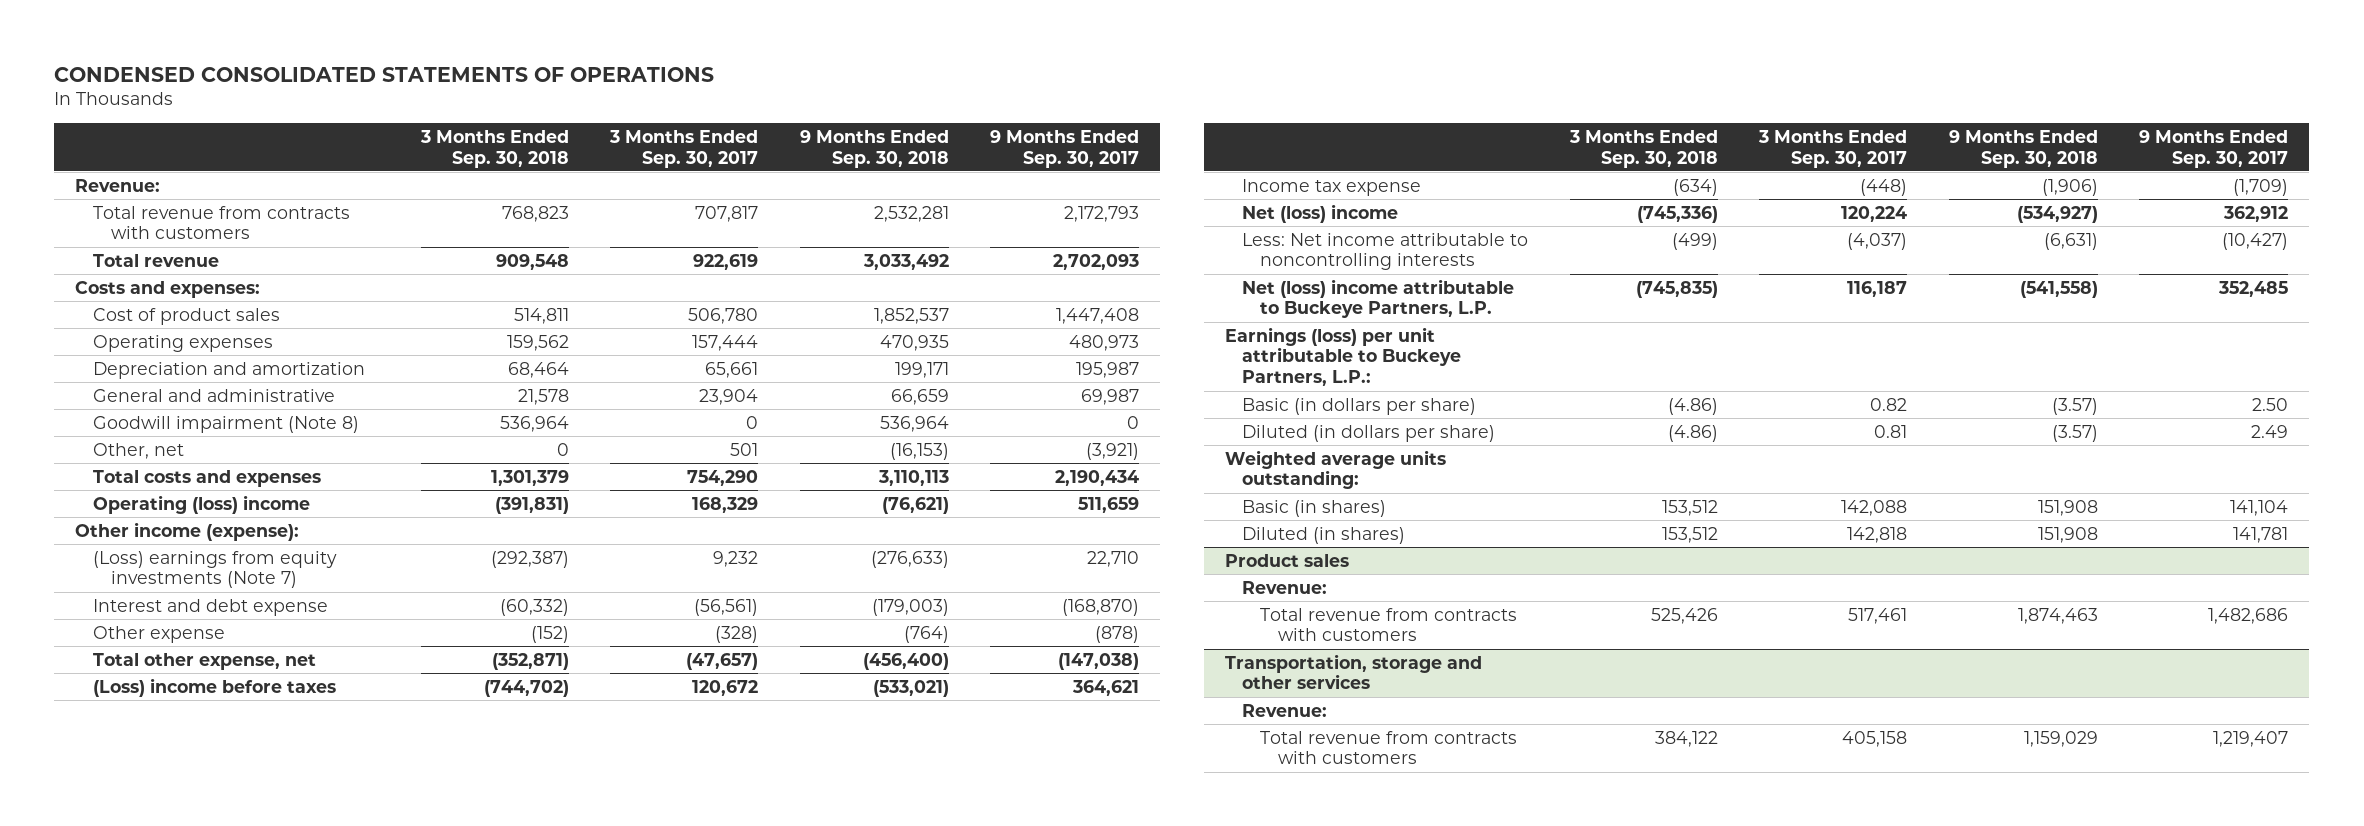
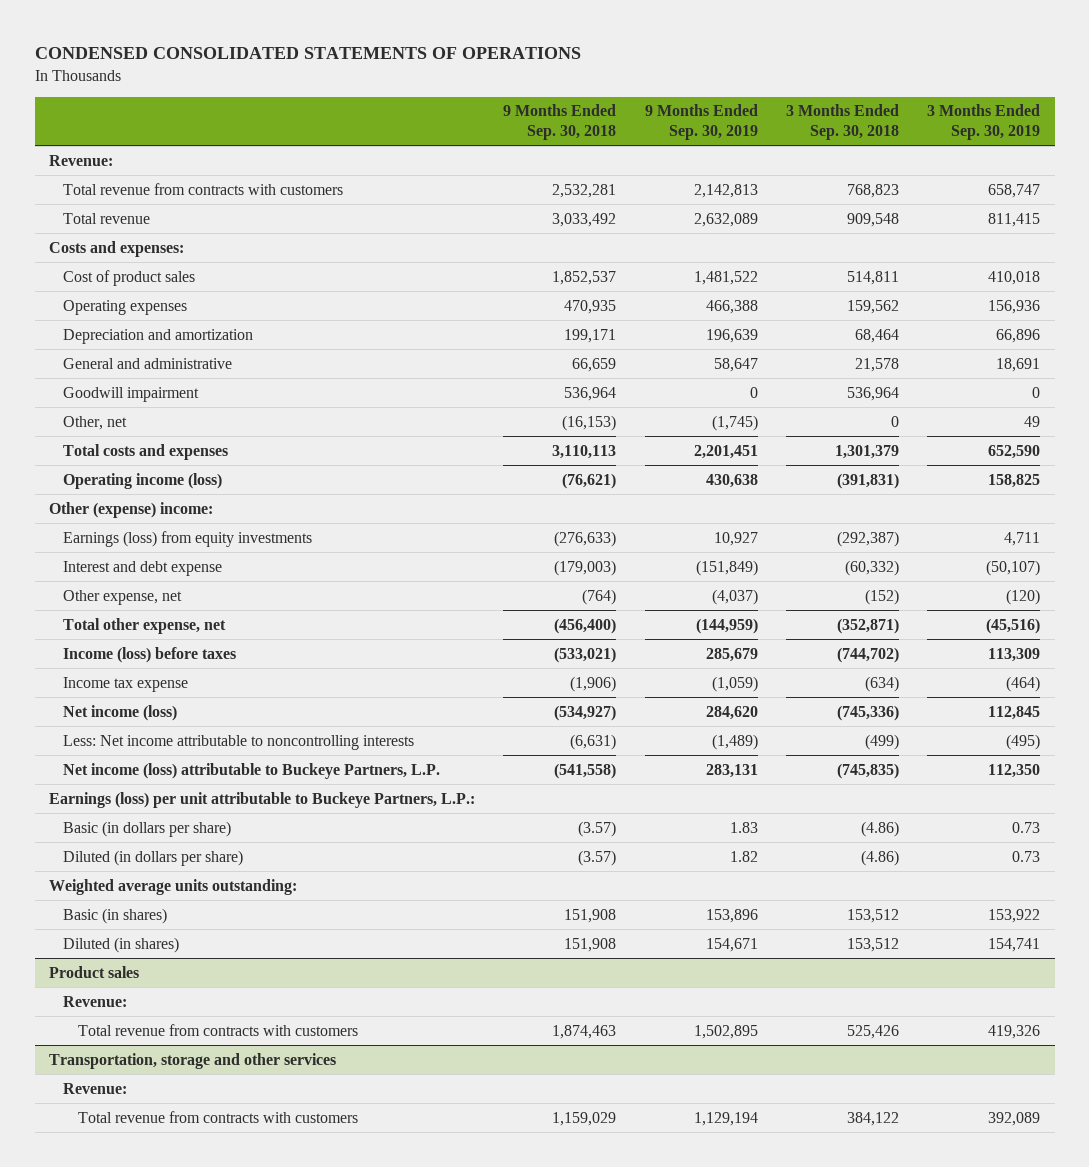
- | 3 Months Ended Sep. 30, 2018 | 3 Months Ended Sep. 30, 2017 | 9 Months Ended Sep. 30, 2018 | 9 Months Ended Sep. 30, 2017
+ | 9 Months Ended Sep. 30, 2018 | 9 Months Ended Sep. 30, 2019 | 3 Months Ended Sep. 30, 2018 | 3 Months Ended Sep. 30, 2019
- Goodwill impairment (Note 8) | 536,964 | 0 | 536,964 | 0
+ Goodwill impairment | 536,964 | 0 | 536,964 | 0
- Operating (loss) income | (391,831) | 168,329 | (76,621) | 511,659
- Other income (expense):
- (Loss) earnings from equity investments (Note 7) | (292,387) | 9,232 | (276,633) | 22,710
+ Operating income (loss) | (76,621) | 430,638 | (391,831) | 158,825
+ Other (expense) income:
+ Earnings (loss) from equity investments | (276,633) | 10,927 | (292,387) | 4,711
- Other expense | (152) | (328) | (764) | (878)
+ Other expense, net | (764) | (4,037) | (152) | (120)
- (Loss) income before taxes | (744,702) | 120,672 | (533,021) | 364,621
+ Income (loss) before taxes | (533,021) | 285,679 | (744,702) | 113,309
- Net (loss) income | (745,336) | 120,224 | (534,927) | 362,912
+ Net income (loss) | (534,927) | 284,620 | (745,336) | 112,845
- Net (loss) income attributable to Buckeye Partners, L.P. | (745,835) | 116,187 | (541,558) | 352,485
+ Net income (loss) attributable to Buckeye Partners, L.P. | (541,558) | 283,131 | (745,835) | 112,350

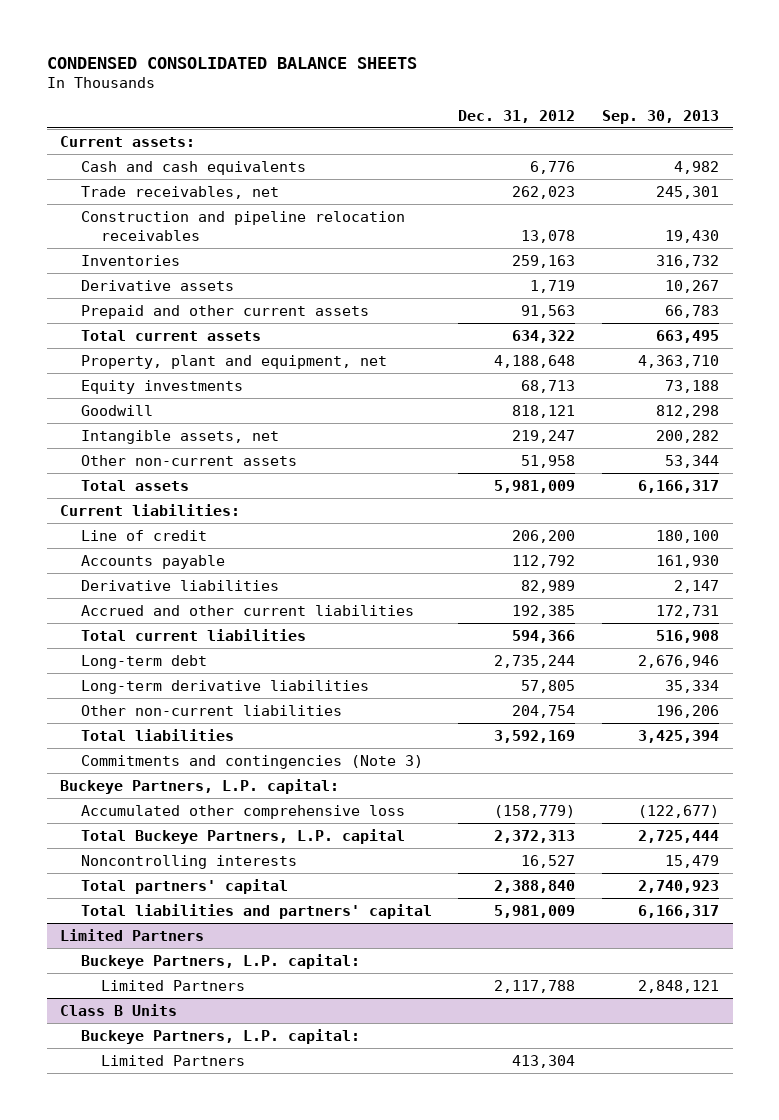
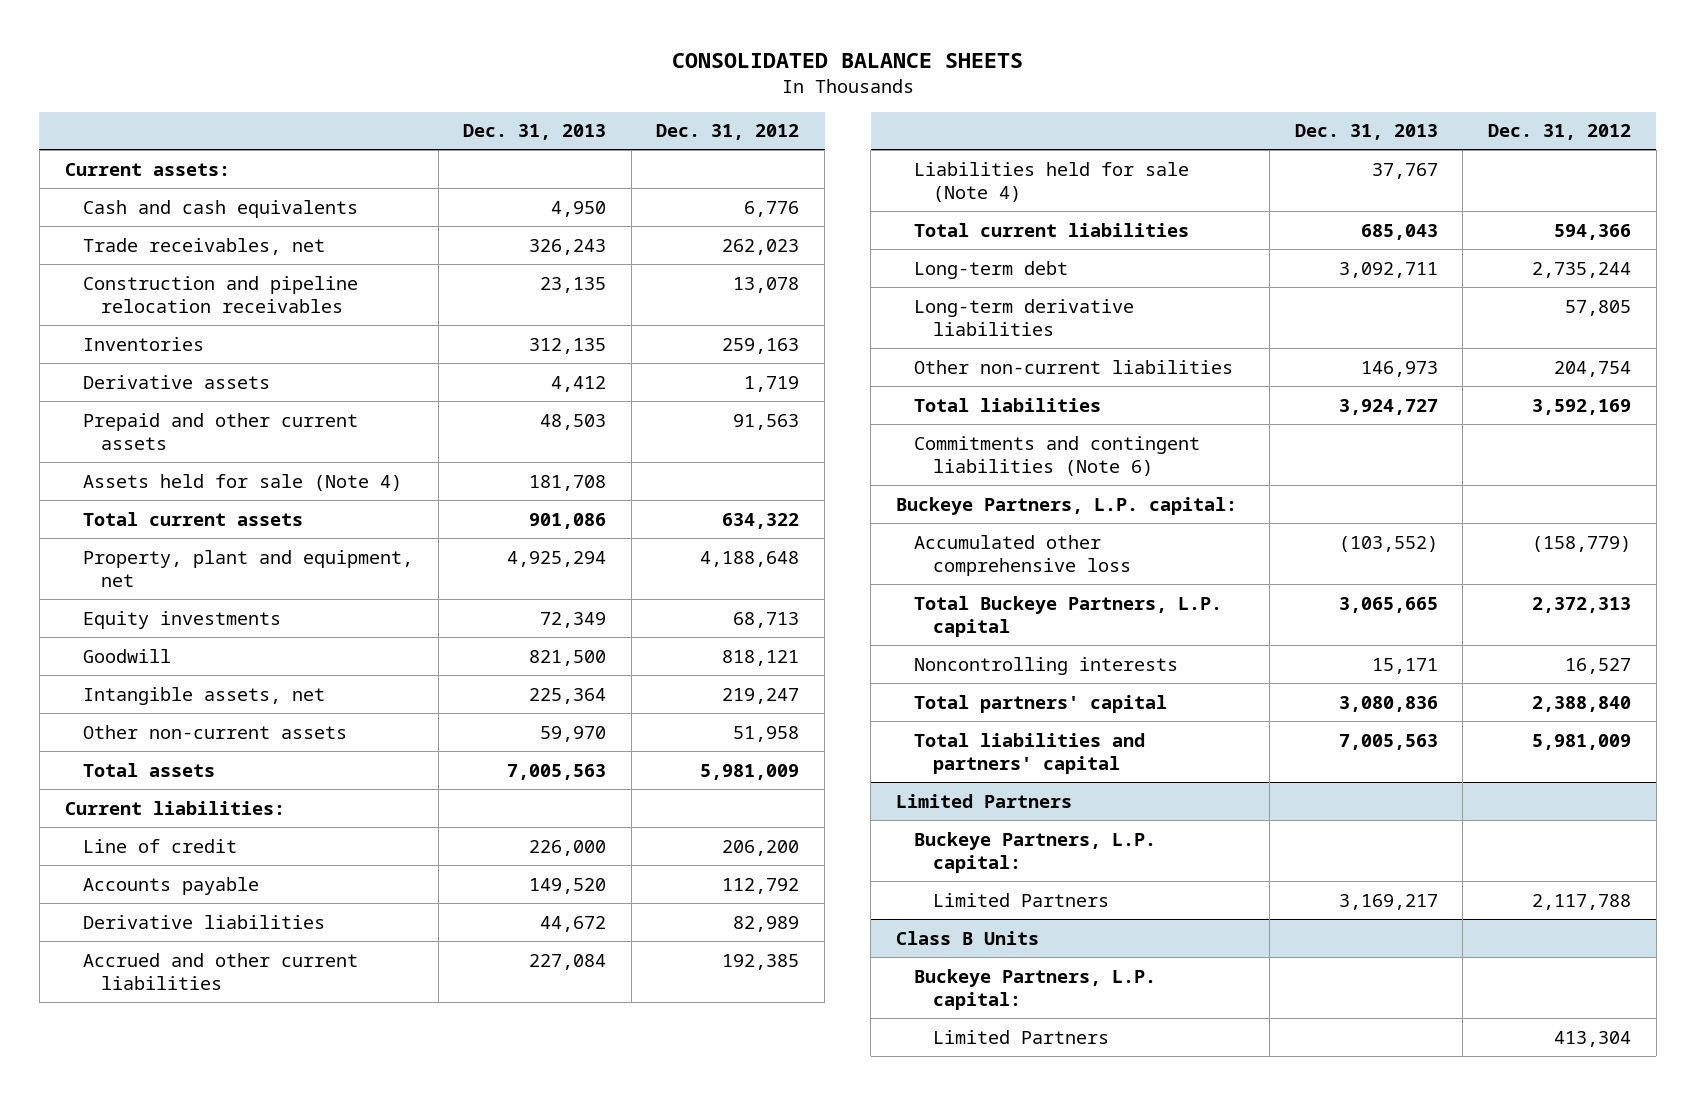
- CONDENSED CONSOLIDATED BALANCE SHEETS
+ CONSOLIDATED BALANCE SHEETS
- | Dec. 31, 2012 | Sep. 30, 2013
+ | Dec. 31, 2013 | Dec. 31, 2012
+ Assets held for sale (Note 4) | 181,708 |
+ Liabilities held for sale (Note 4) | 37,767 |
- Commitments and contingencies (Note 3)
+ Commitments and contingent liabilities (Note 6)

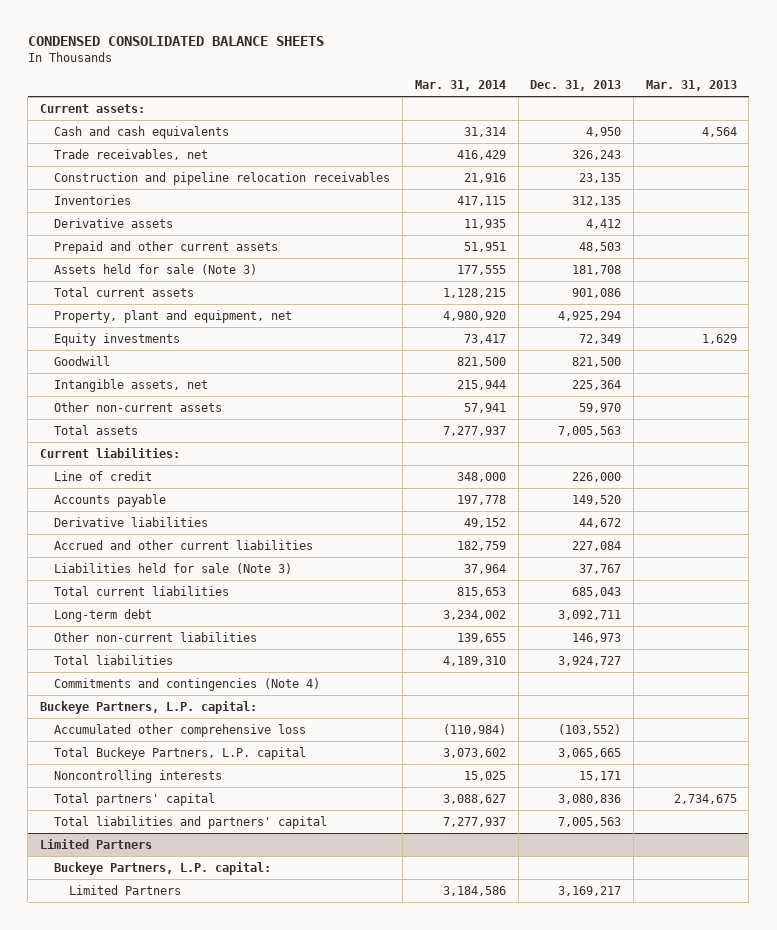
- CONSOLIDATED BALANCE SHEETS
+ CONDENSED CONSOLIDATED BALANCE SHEETS
- | Dec. 31, 2013 | Dec. 31, 2012
+ | Mar. 31, 2014 | Dec. 31, 2013 | Mar. 31, 2013
- Assets held for sale (Note 4) | 181,708 |
+ Assets held for sale (Note 3) | 177,555 | 181,708 |
- Liabilities held for sale (Note 4) | 37,767 |
+ Liabilities held for sale (Note 3) | 37,964 | 37,767 |
- Long-term derivative liabilities | | 57,805
- Commitments and contingent liabilities (Note 6)
+ Commitments and contingencies (Note 4)
- Class B Units
- Buckeye Partners, L.P. capital:
- Limited Partners | | 413,304

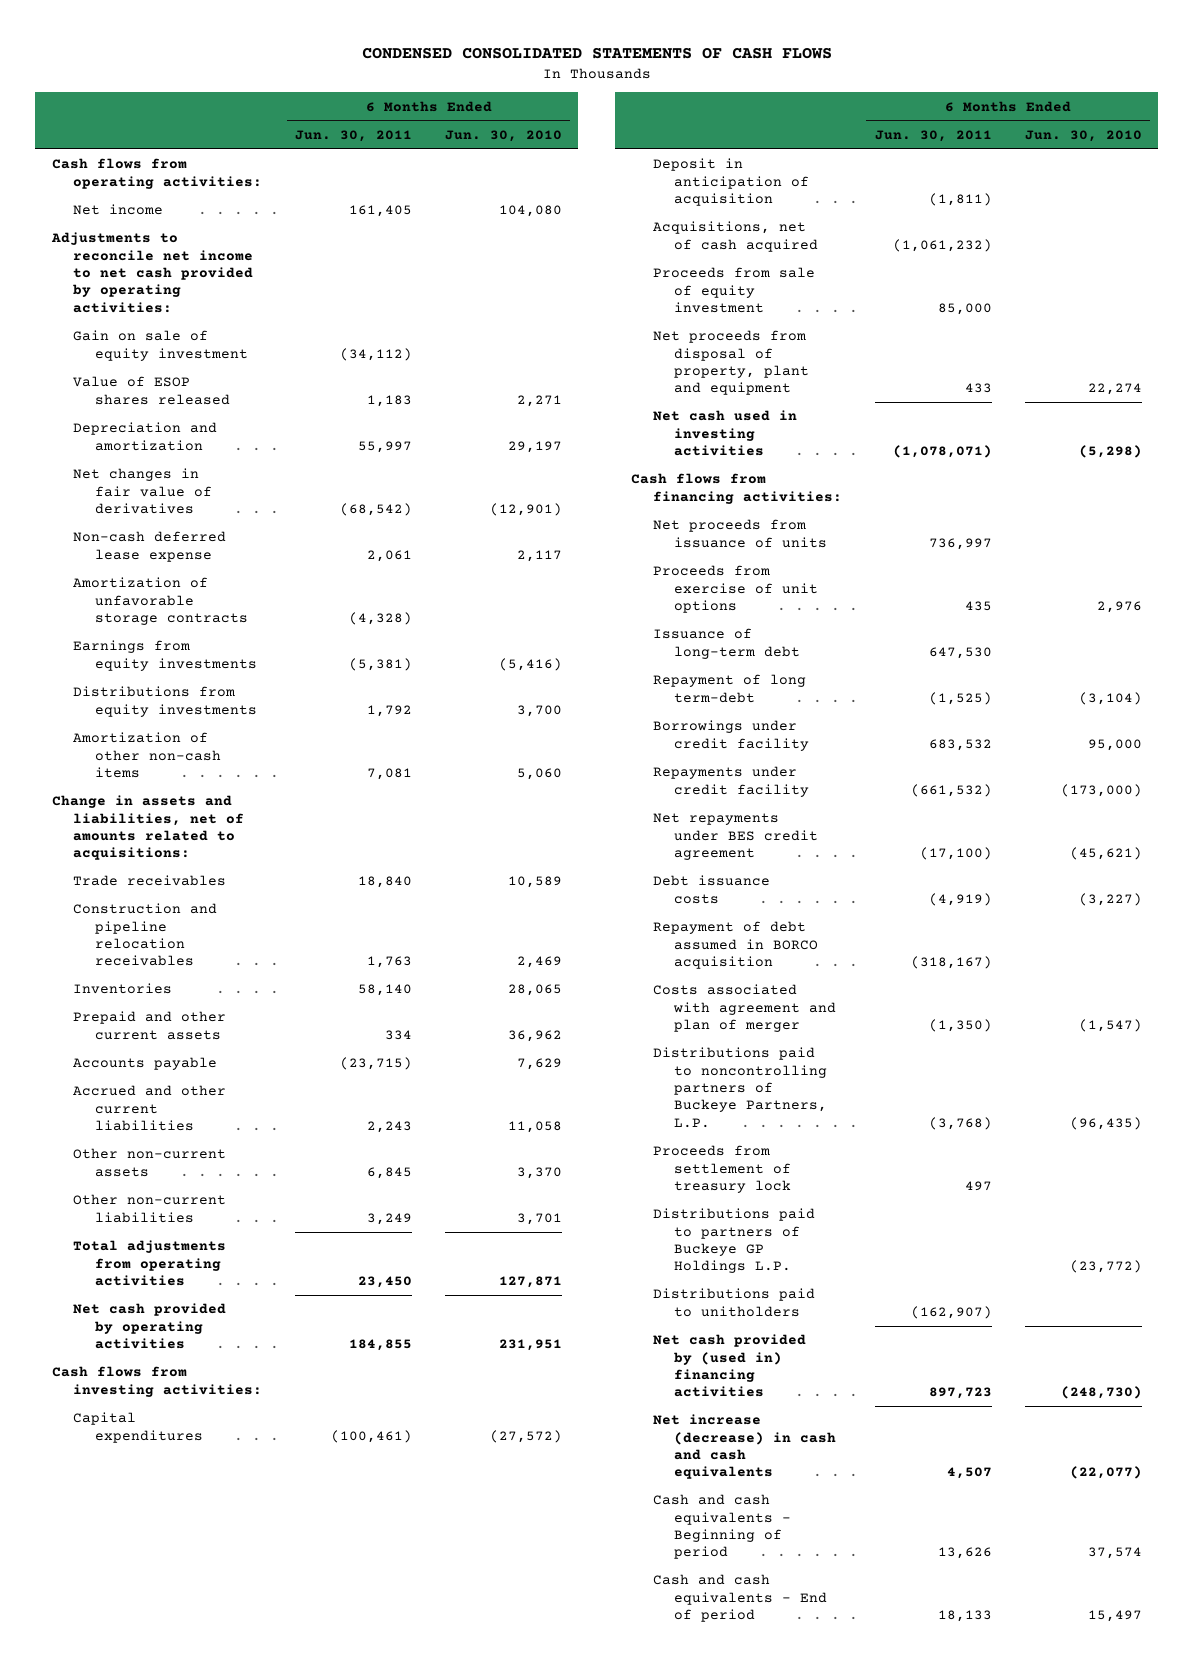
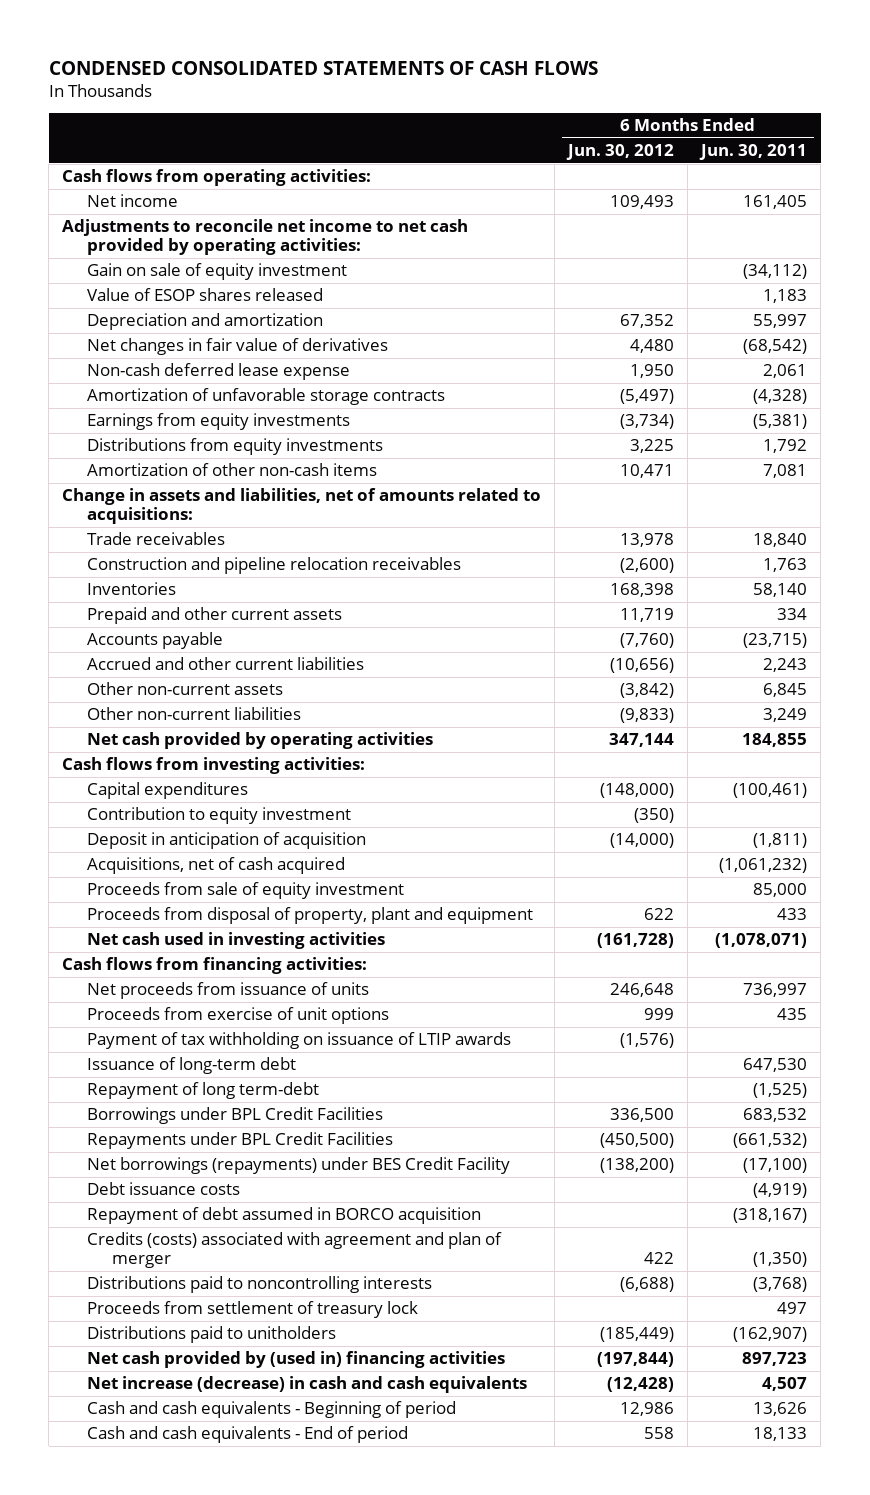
- | 6 Months Ended Jun. 30, 2011 | 6 Months Ended Jun. 30, 2010
+ | 6 Months Ended Jun. 30, 2012 | 6 Months Ended Jun. 30, 2011
- Total adjustments from operating activities | 23,450 | 127,871
+ Contribution to equity investment | (350) |
- Net proceeds from disposal of property, plant and equipment | 433 | 22,274
+ Proceeds from disposal of property, plant and equipment | 622 | 433
+ Payment of tax withholding on issuance of LTIP awards | (1,576) |
- Borrowings under credit facility | 683,532 | 95,000
- Repayments under credit facility | (661,532) | (173,000)
- Net repayments under BES credit agreement | (17,100) | (45,621)
+ Borrowings under BPL Credit Facilities | 336,500 | 683,532
+ Repayments under BPL Credit Facilities | (450,500) | (661,532)
+ Net borrowings (repayments) under BES Credit Facility | (138,200) | (17,100)
- Costs associated with agreement and plan of merger | (1,350) | (1,547)
- Distributions paid to noncontrolling partners of Buckeye Partners, L.P. | (3,768) | (96,435)
+ Credits (costs) associated with agreement and plan of merger | 422 | (1,350)
+ Distributions paid to noncontrolling interests | (6,688) | (3,768)
- Distributions paid to partners of Buckeye GP Holdings L.P. | | (23,772)

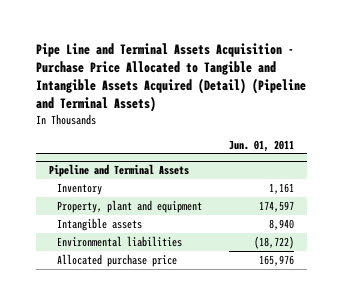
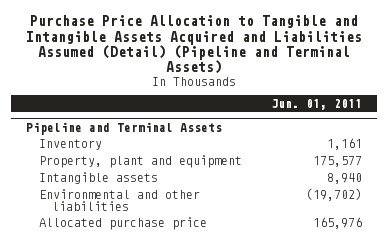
- Pipe Line and Terminal Assets Acquisition - Purchase Price Allocated to Tangible and Intangible Assets Acquired (Detail) (Pipeline and Terminal Assets)
+ Purchase Price Allocation to Tangible and Intangible Assets Acquired and Liabilities Assumed (Detail) (Pipeline and Terminal Assets)
@ Pipeline and Terminal Assets
- Property, plant and equipment | 174,597
+ Property, plant and equipment | 175,577
- Environmental liabilities | (18,722)
+ Environmental and other liabilities | (19,702)

